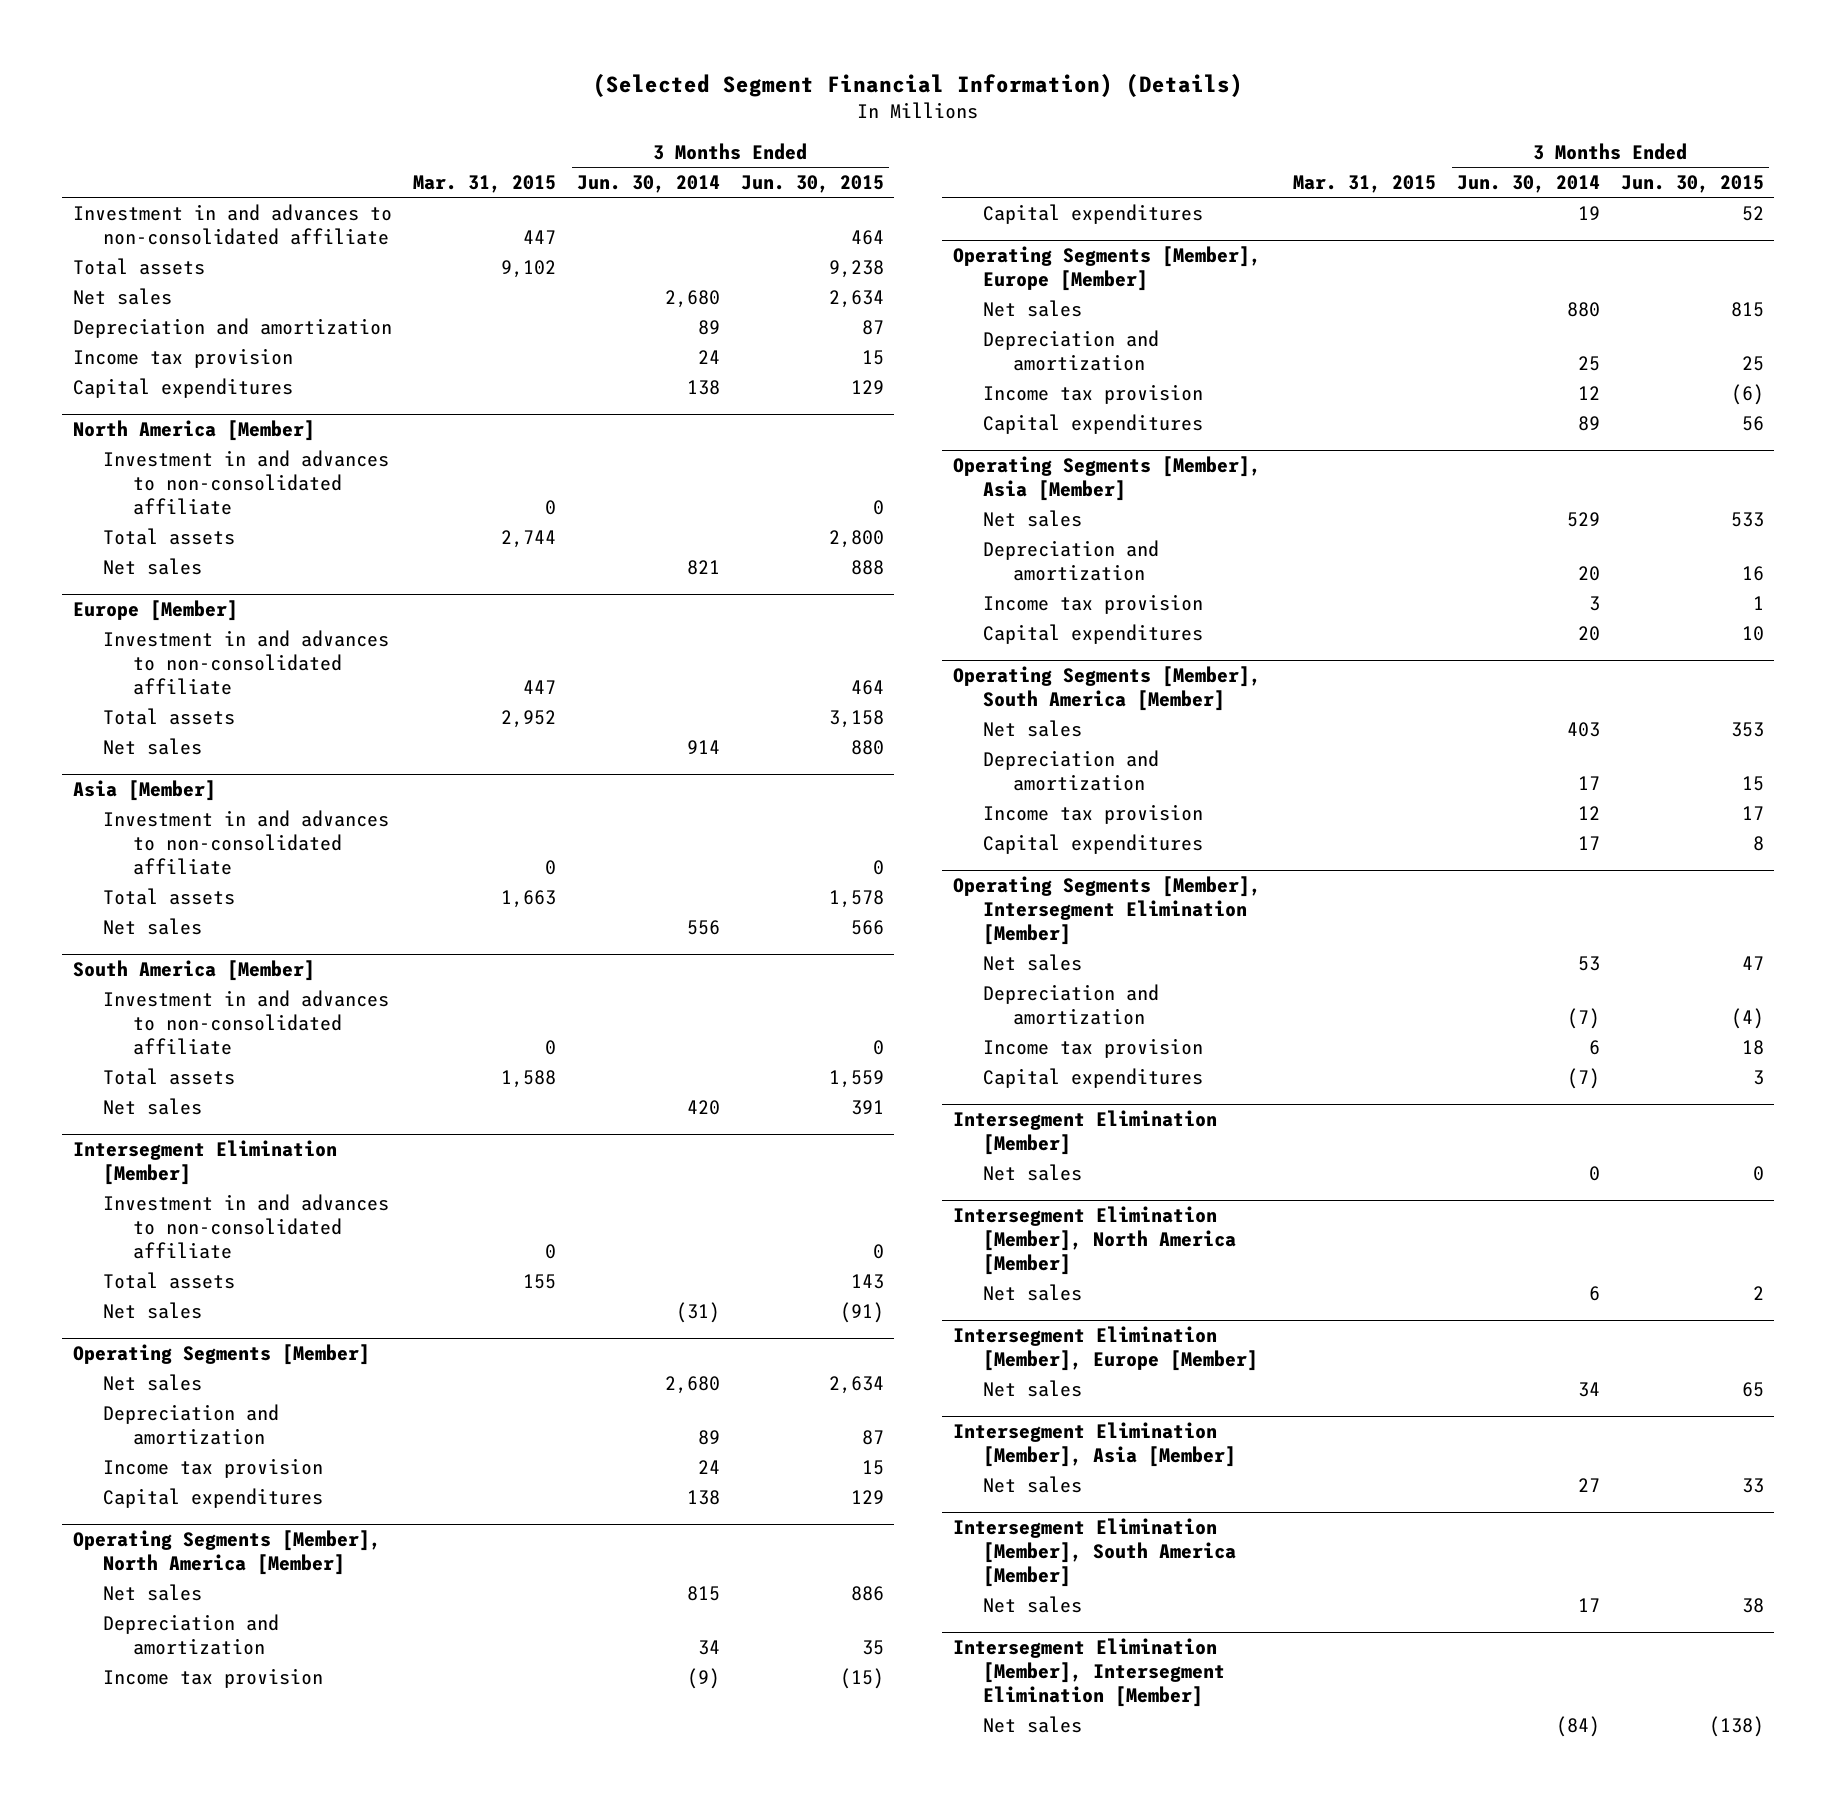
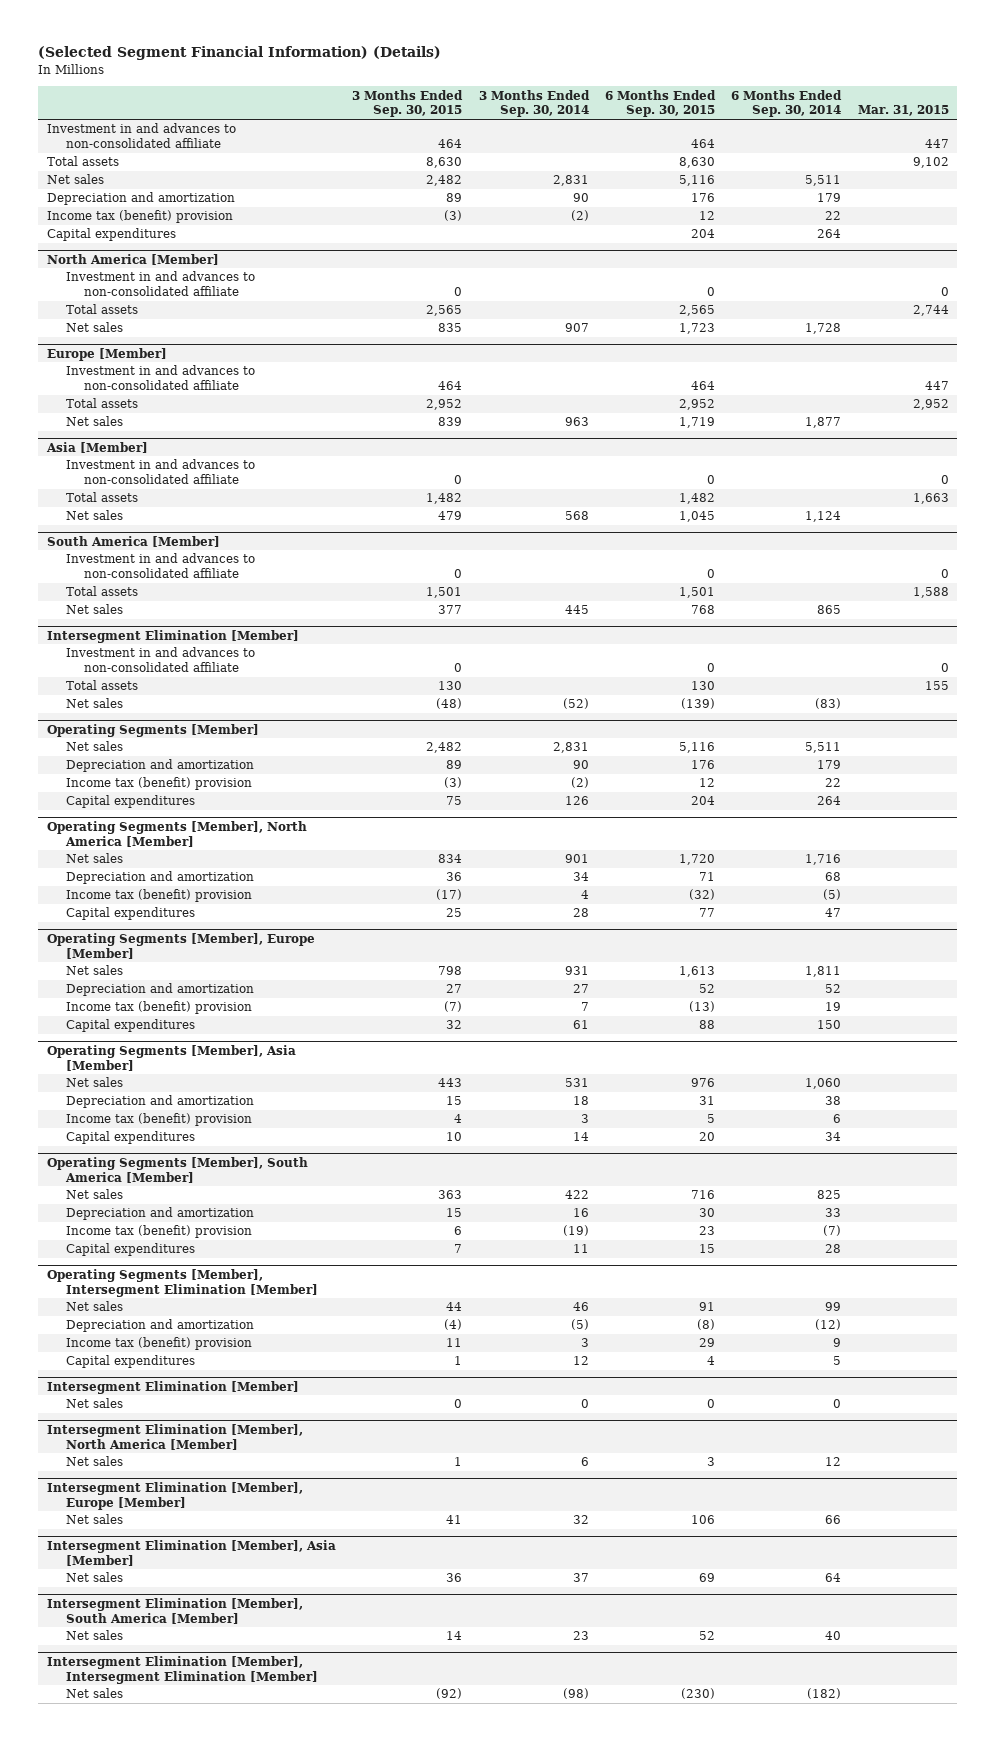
- | Mar. 31, 2015 | 3 Months Ended Jun. 30, 2014 | 3 Months Ended Jun. 30, 2015
+ | 3 Months Ended Sep. 30, 2015 | 3 Months Ended Sep. 30, 2014 | 6 Months Ended Sep. 30, 2015 | 6 Months Ended Sep. 30, 2014 | Mar. 31, 2015
- Income tax provision | | 24 | 15
+ Income tax (benefit) provision | (3) | (2) | 12 | 22 |
@ Operating Segments [Member]
- Income tax provision | | 24 | 15
+ Income tax (benefit) provision | (3) | (2) | 12 | 22 |
@ Operating Segments [Member], North America [Member]
- Income tax provision | | (9) | (15)
+ Income tax (benefit) provision | (17) | 4 | (32) | (5) |
@ Operating Segments [Member], Europe [Member]
- Income tax provision | | 12 | (6)
+ Income tax (benefit) provision | (7) | 7 | (13) | 19 |
@ Operating Segments [Member], Asia [Member]
- Income tax provision | | 3 | 1
+ Income tax (benefit) provision | 4 | 3 | 5 | 6 |
@ Operating Segments [Member], South America [Member]
- Income tax provision | | 12 | 17
+ Income tax (benefit) provision | 6 | (19) | 23 | (7) |
@ Operating Segments [Member], Intersegment Elimination [Member]
- Income tax provision | | 6 | 18
+ Income tax (benefit) provision | 11 | 3 | 29 | 9 |

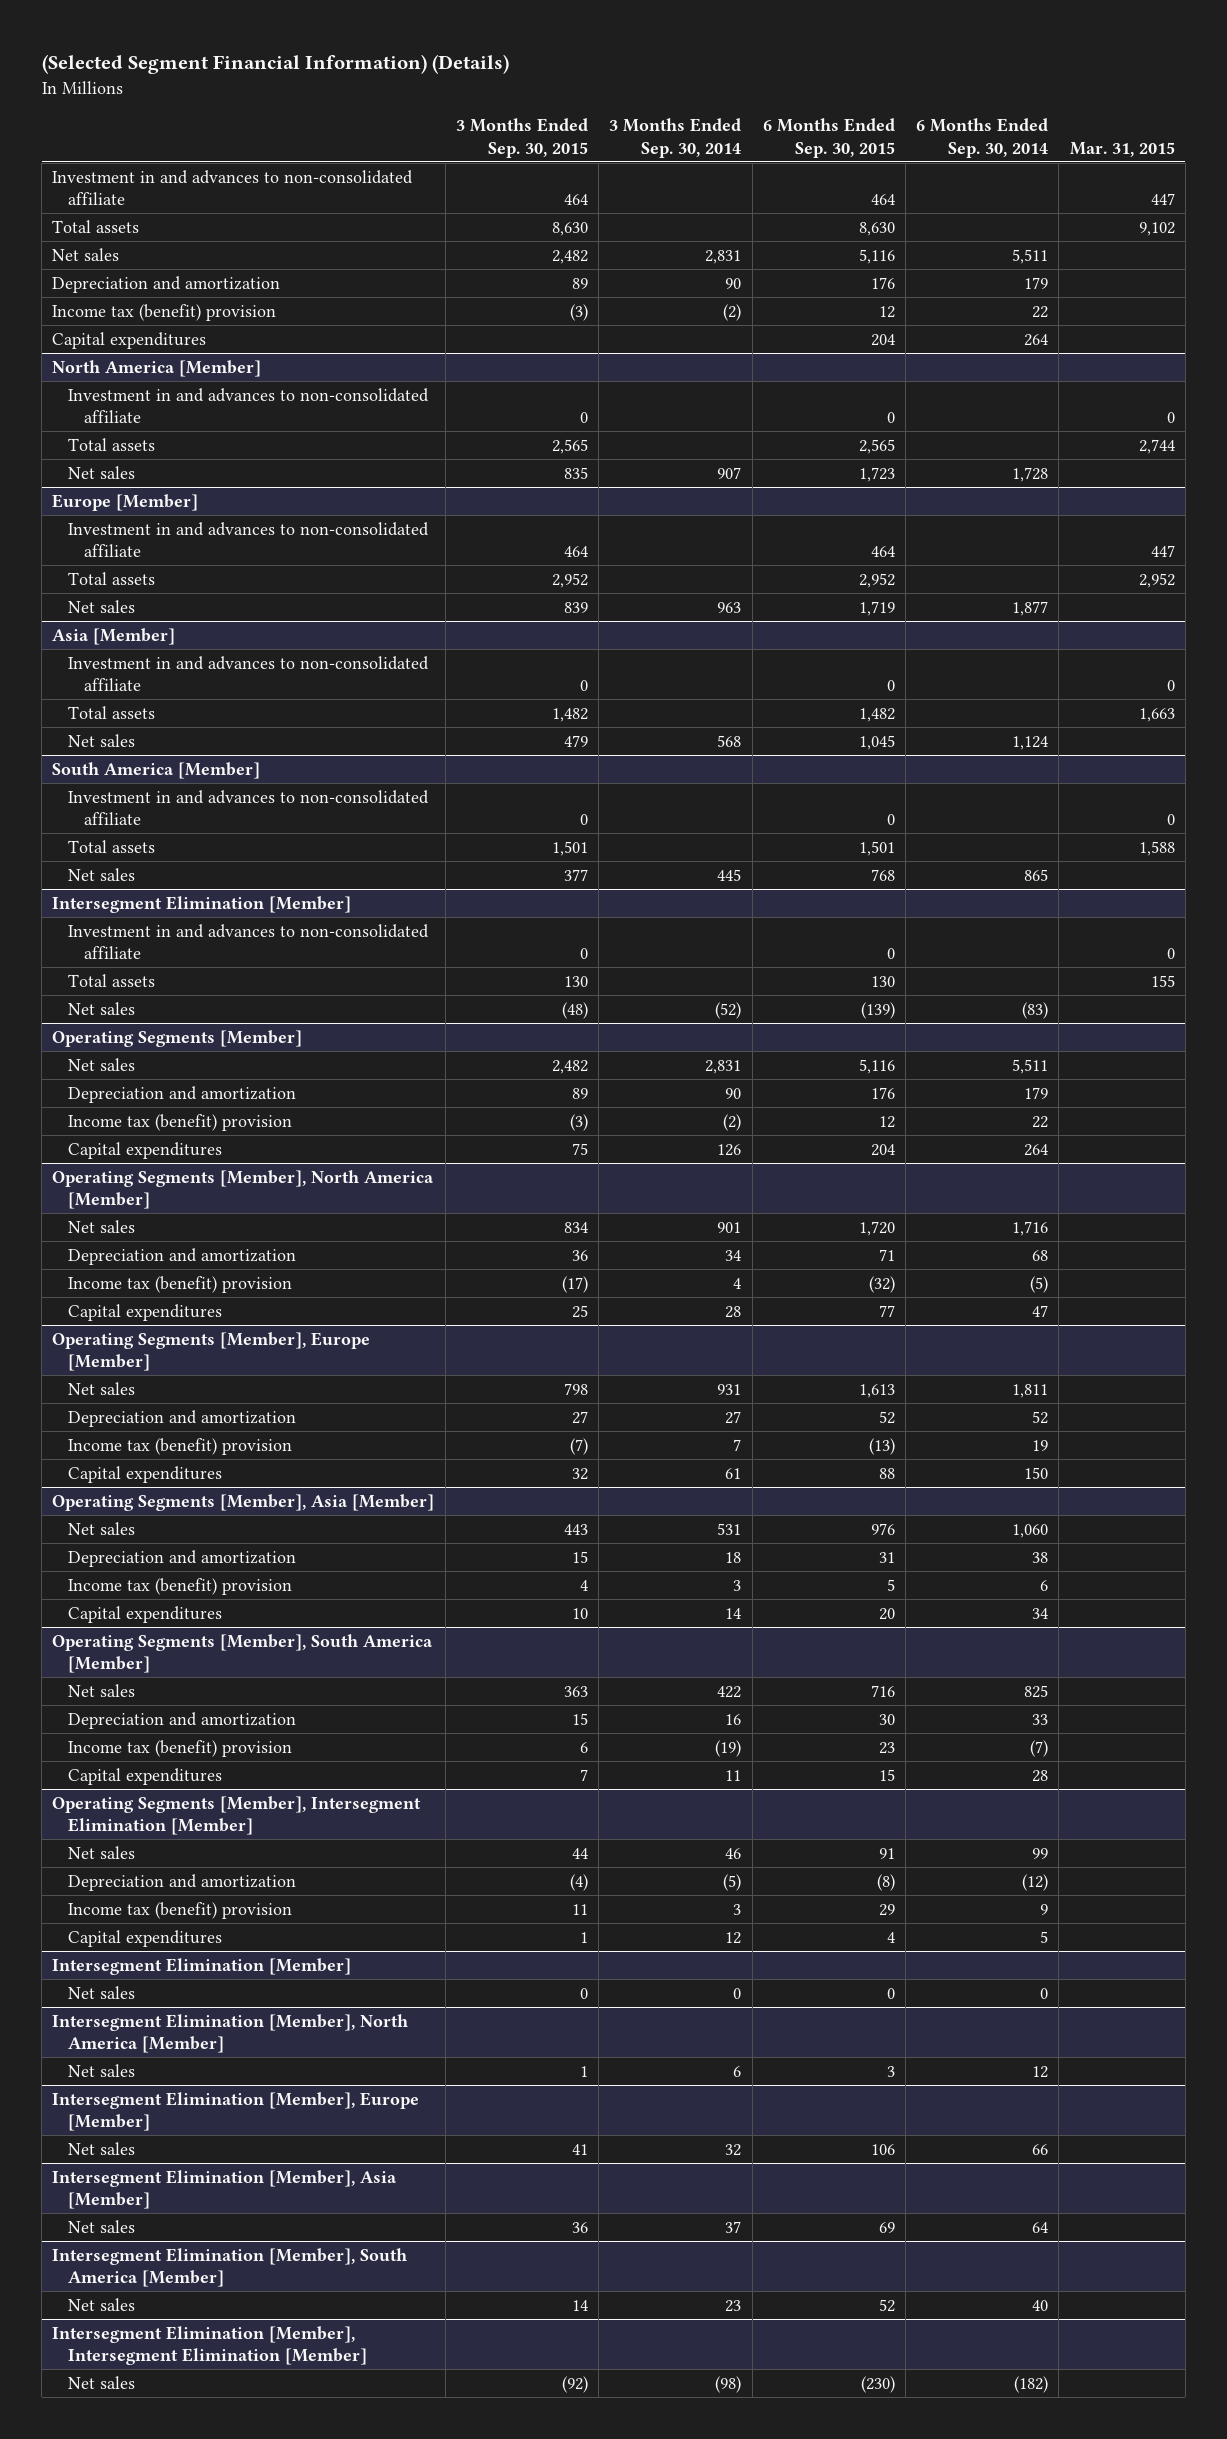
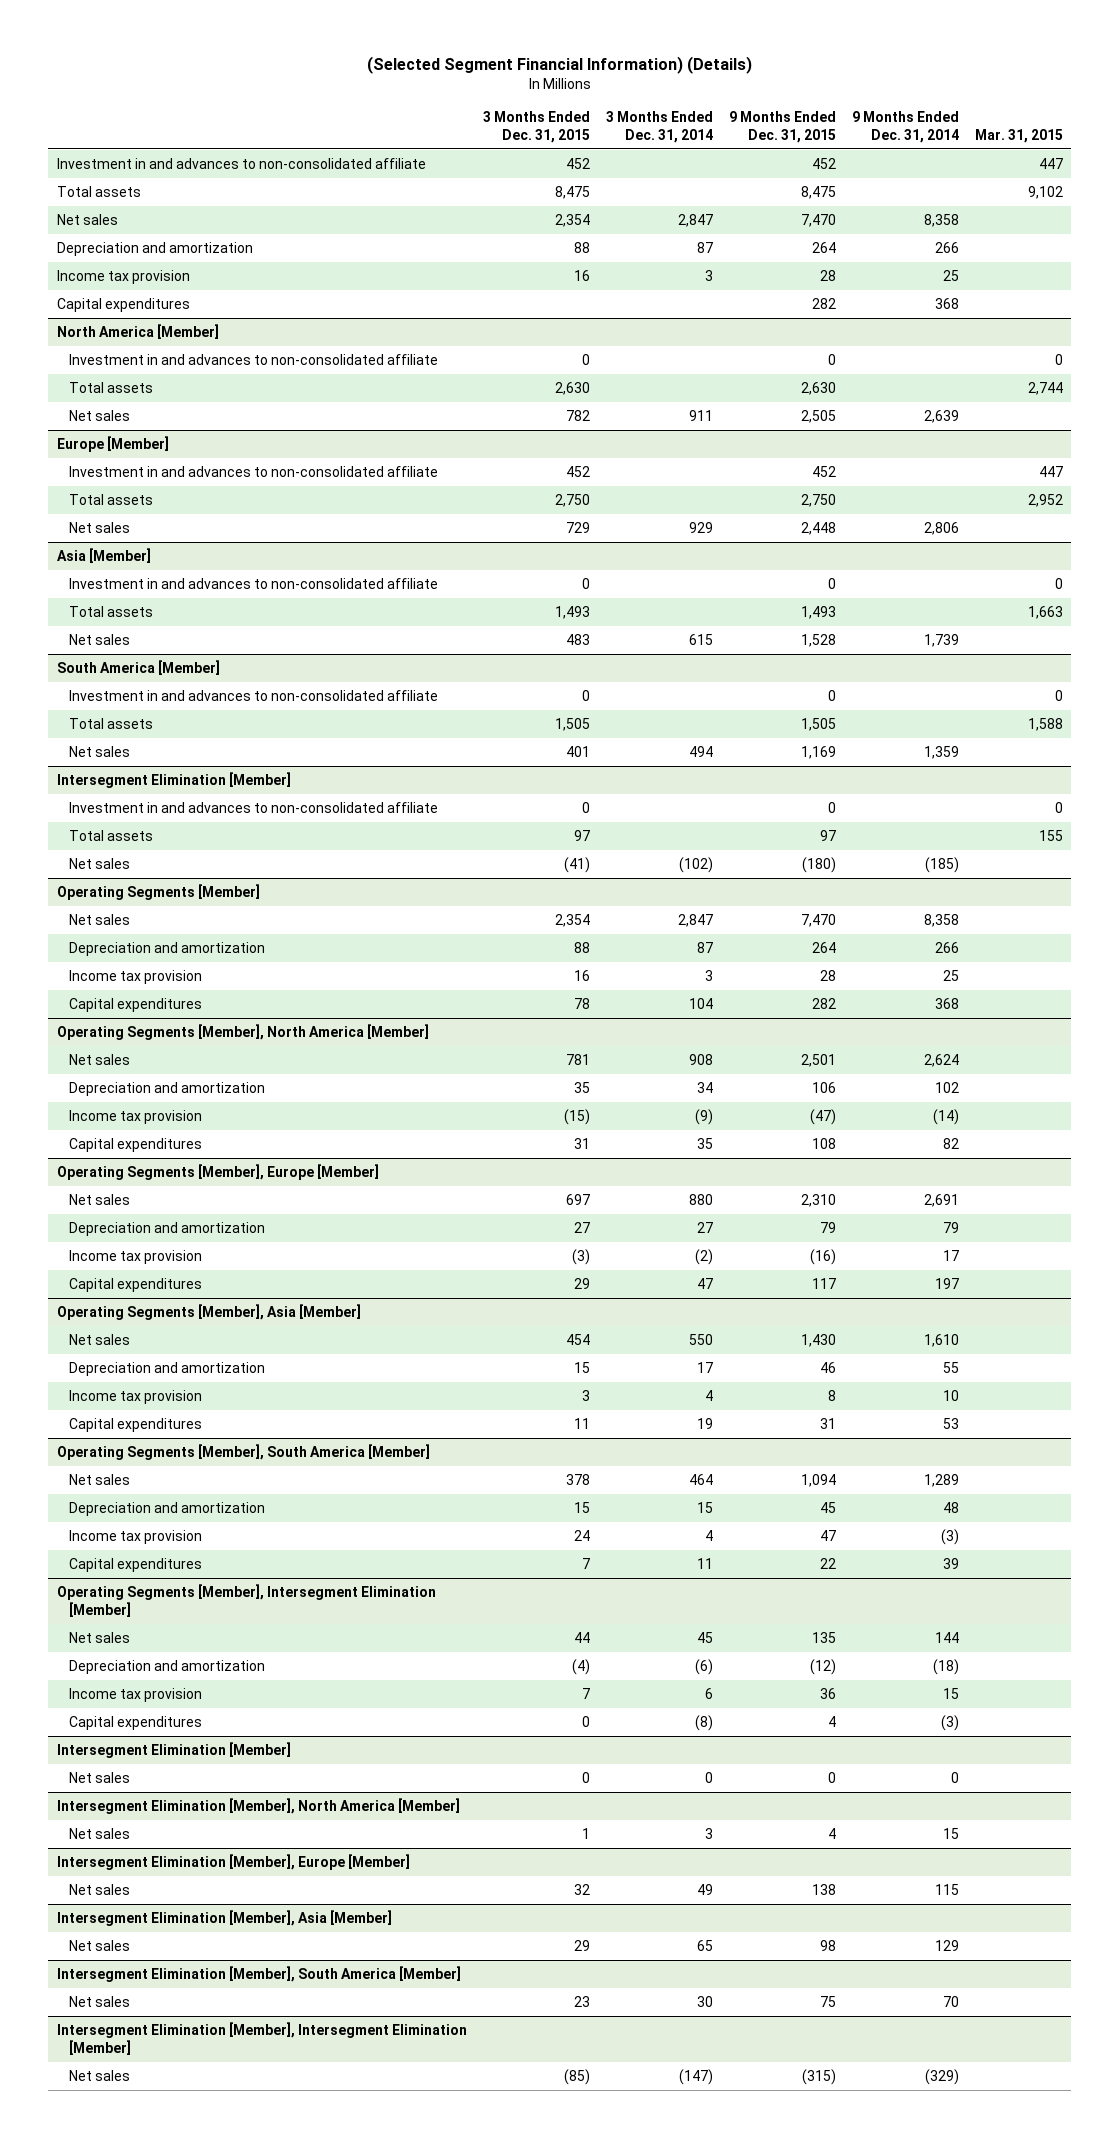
- | 3 Months Ended Sep. 30, 2015 | 3 Months Ended Sep. 30, 2014 | 6 Months Ended Sep. 30, 2015 | 6 Months Ended Sep. 30, 2014 | Mar. 31, 2015
+ | 3 Months Ended Dec. 31, 2015 | 3 Months Ended Dec. 31, 2014 | 9 Months Ended Dec. 31, 2015 | 9 Months Ended Dec. 31, 2014 | Mar. 31, 2015
- Income tax (benefit) provision | (3) | (2) | 12 | 22 |
+ Income tax provision | 16 | 3 | 28 | 25 |
@ Operating Segments [Member]
- Income tax (benefit) provision | (3) | (2) | 12 | 22 |
+ Income tax provision | 16 | 3 | 28 | 25 |
@ Operating Segments [Member], North America [Member]
- Income tax (benefit) provision | (17) | 4 | (32) | (5) |
+ Income tax provision | (15) | (9) | (47) | (14) |
@ Operating Segments [Member], Europe [Member]
- Income tax (benefit) provision | (7) | 7 | (13) | 19 |
+ Income tax provision | (3) | (2) | (16) | 17 |
@ Operating Segments [Member], Asia [Member]
- Income tax (benefit) provision | 4 | 3 | 5 | 6 |
+ Income tax provision | 3 | 4 | 8 | 10 |
@ Operating Segments [Member], South America [Member]
- Income tax (benefit) provision | 6 | (19) | 23 | (7) |
+ Income tax provision | 24 | 4 | 47 | (3) |
@ Operating Segments [Member], Intersegment Elimination [Member]
- Income tax (benefit) provision | 11 | 3 | 29 | 9 |
+ Income tax provision | 7 | 6 | 36 | 15 |

